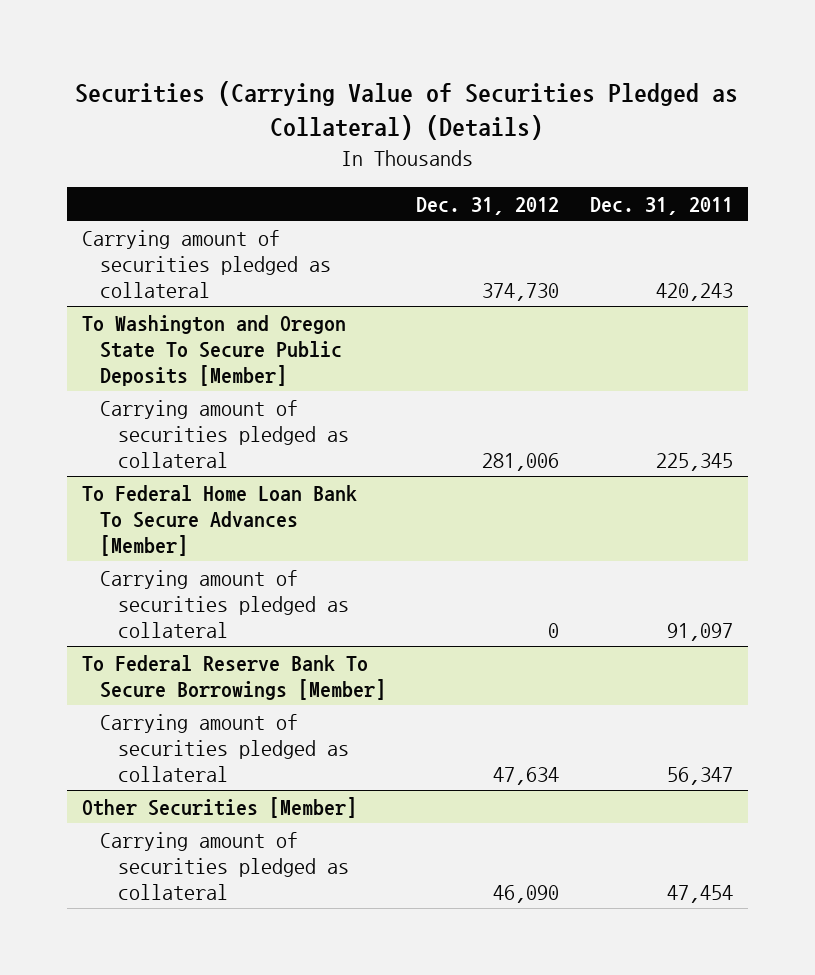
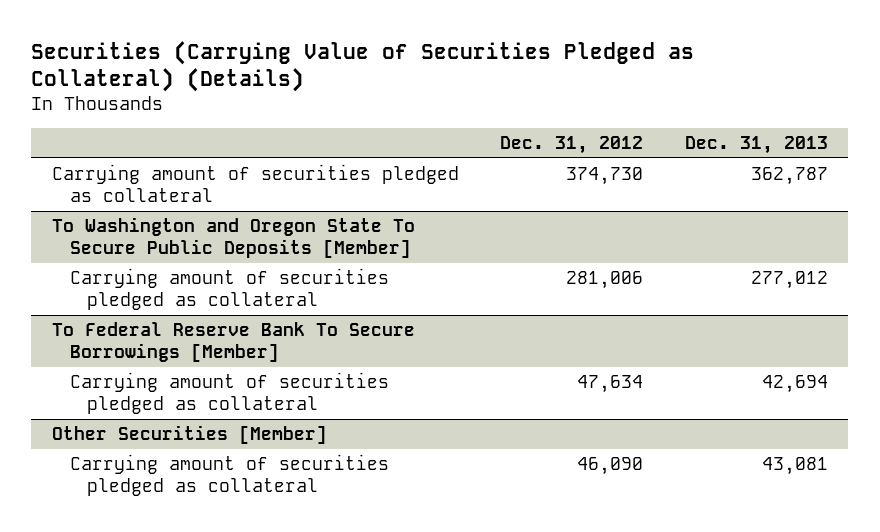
- | Dec. 31, 2012 | Dec. 31, 2011
+ | Dec. 31, 2012 | Dec. 31, 2013
- To Federal Home Loan Bank To Secure Advances [Member]
- Carrying amount of securities pledged as collateral | 0 | 91,097

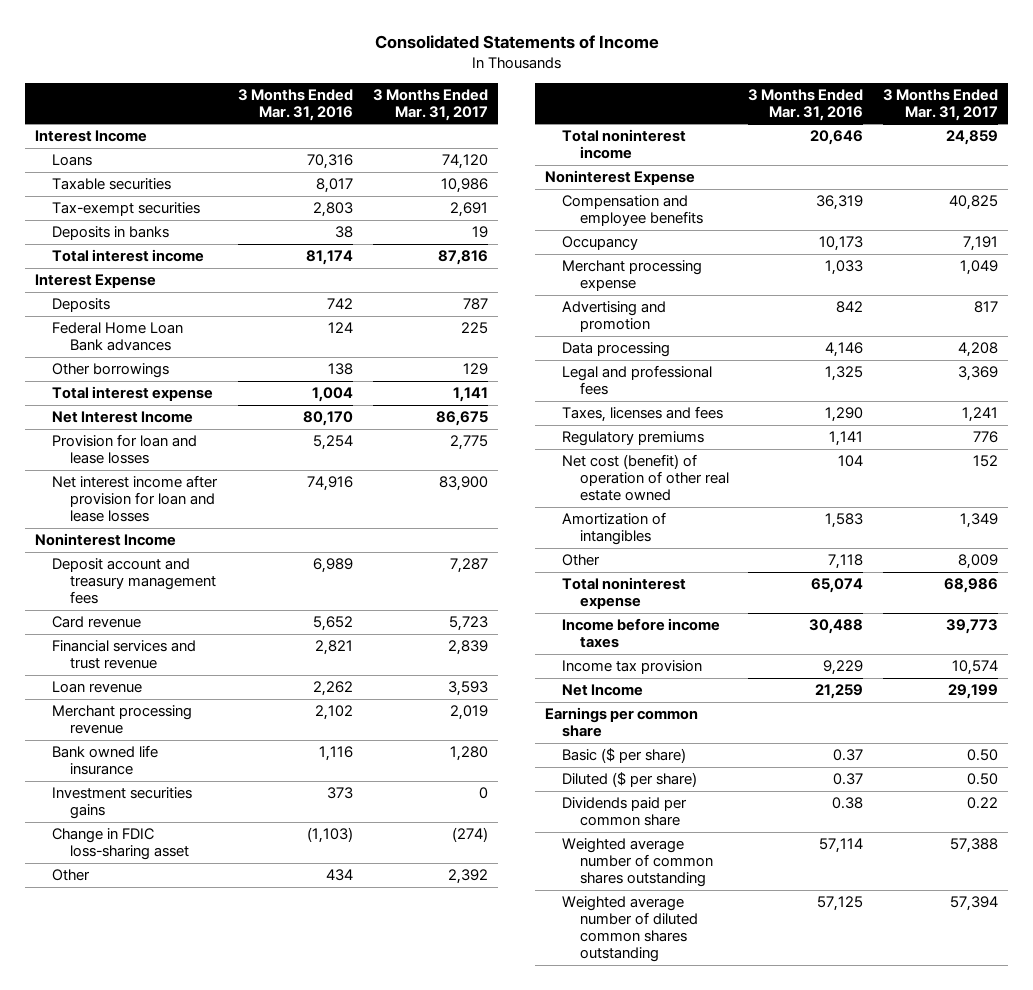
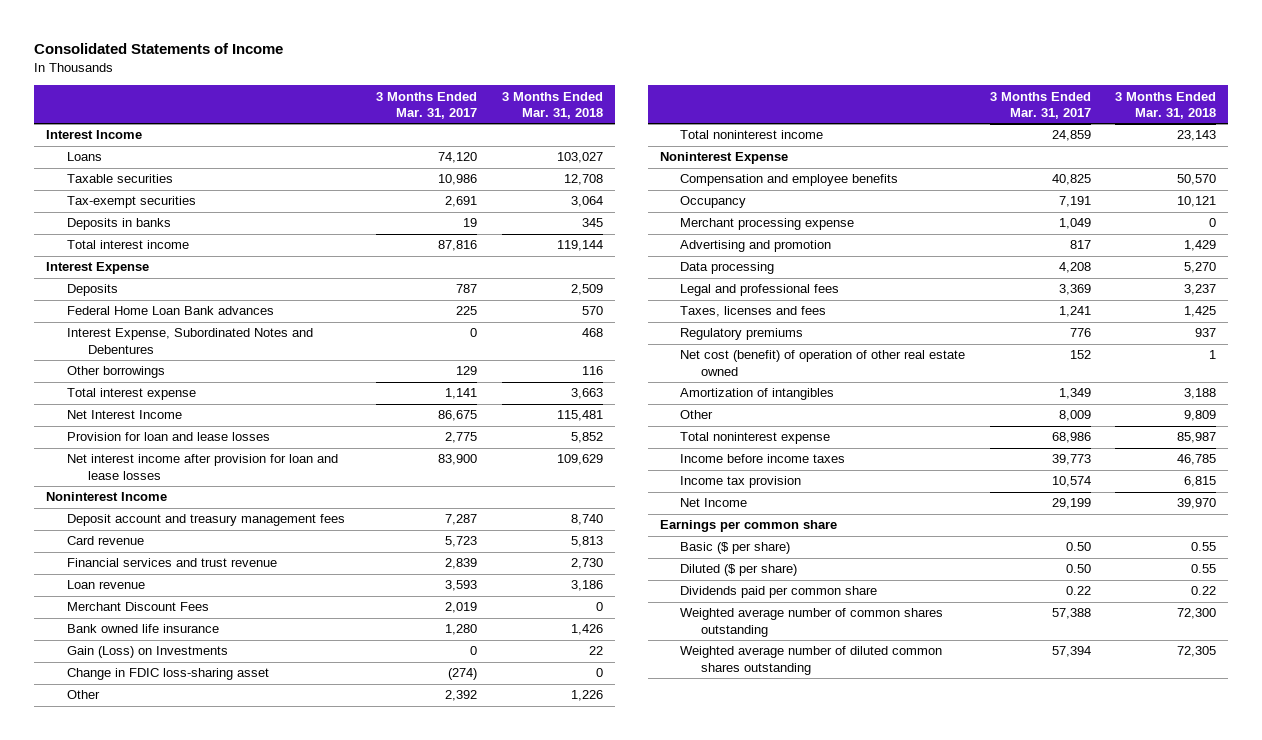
- | 3 Months Ended Mar. 31, 2016 | 3 Months Ended Mar. 31, 2017
+ | 3 Months Ended Mar. 31, 2017 | 3 Months Ended Mar. 31, 2018
+ Interest Expense, Subordinated Notes and Debentures | 0 | 468
- Merchant processing revenue | 2,102 | 2,019
+ Merchant Discount Fees | 2,019 | 0
- Investment securities gains | 373 | 0
+ Gain (Loss) on Investments | 0 | 22

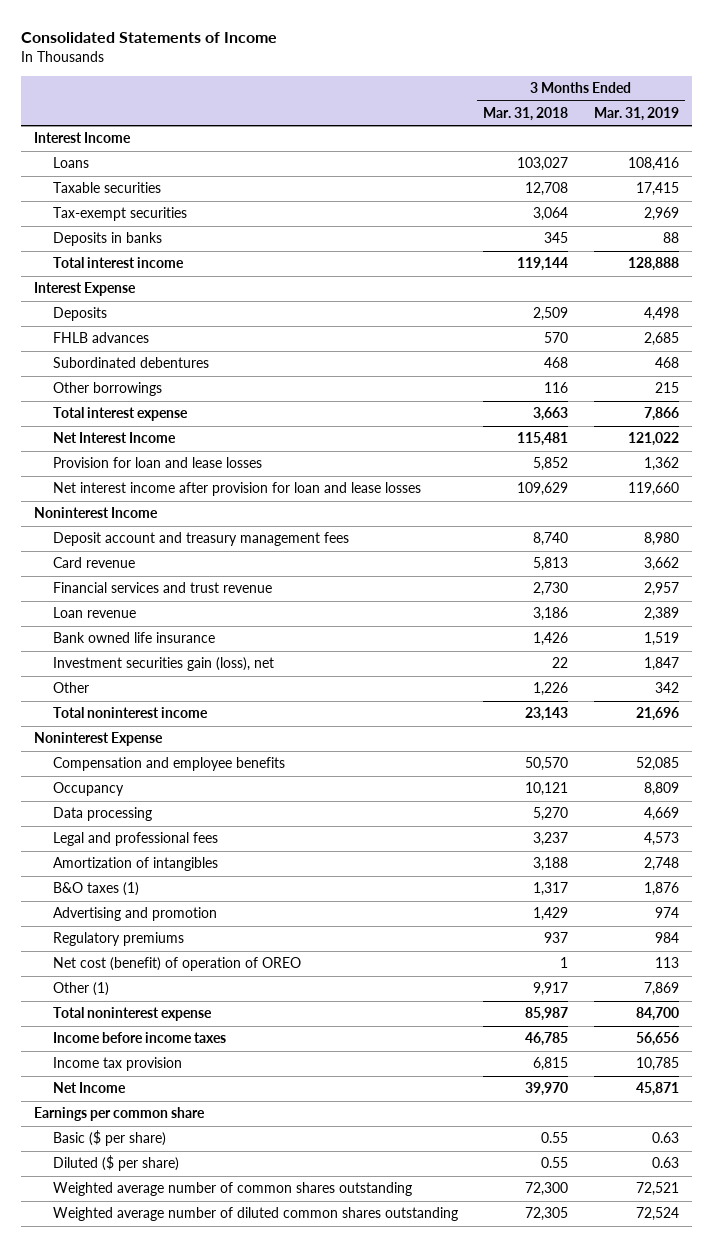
- | 3 Months Ended Mar. 31, 2017 | 3 Months Ended Mar. 31, 2018
+ | 3 Months Ended Mar. 31, 2018 | 3 Months Ended Mar. 31, 2019
- Federal Home Loan Bank advances | 225 | 570
- Interest Expense, Subordinated Notes and Debentures | 0 | 468
+ FHLB advances | 570 | 2,685
+ Subordinated debentures | 468 | 468
- Merchant Discount Fees | 2,019 | 0
- Gain (Loss) on Investments | 0 | 22
- Change in FDIC loss-sharing asset | (274) | 0
+ Investment securities gain (loss), net | 22 | 1,847
- Merchant processing expense | 1,049 | 0
- Taxes, licenses and fees | 1,241 | 1,425
- Net cost (benefit) of operation of other real estate owned | 152 | 1
- Other | 8,009 | 9,809
+ B&O taxes (1) | 1,317 | 1,876
moved down: Advertising and promotion | 1,429 | 974
moved down: Regulatory premiums | 937 | 984
+ Net cost (benefit) of operation of OREO | 1 | 113
+ Other (1) | 9,917 | 7,869
- Dividends paid per common share | 0.22 | 0.22

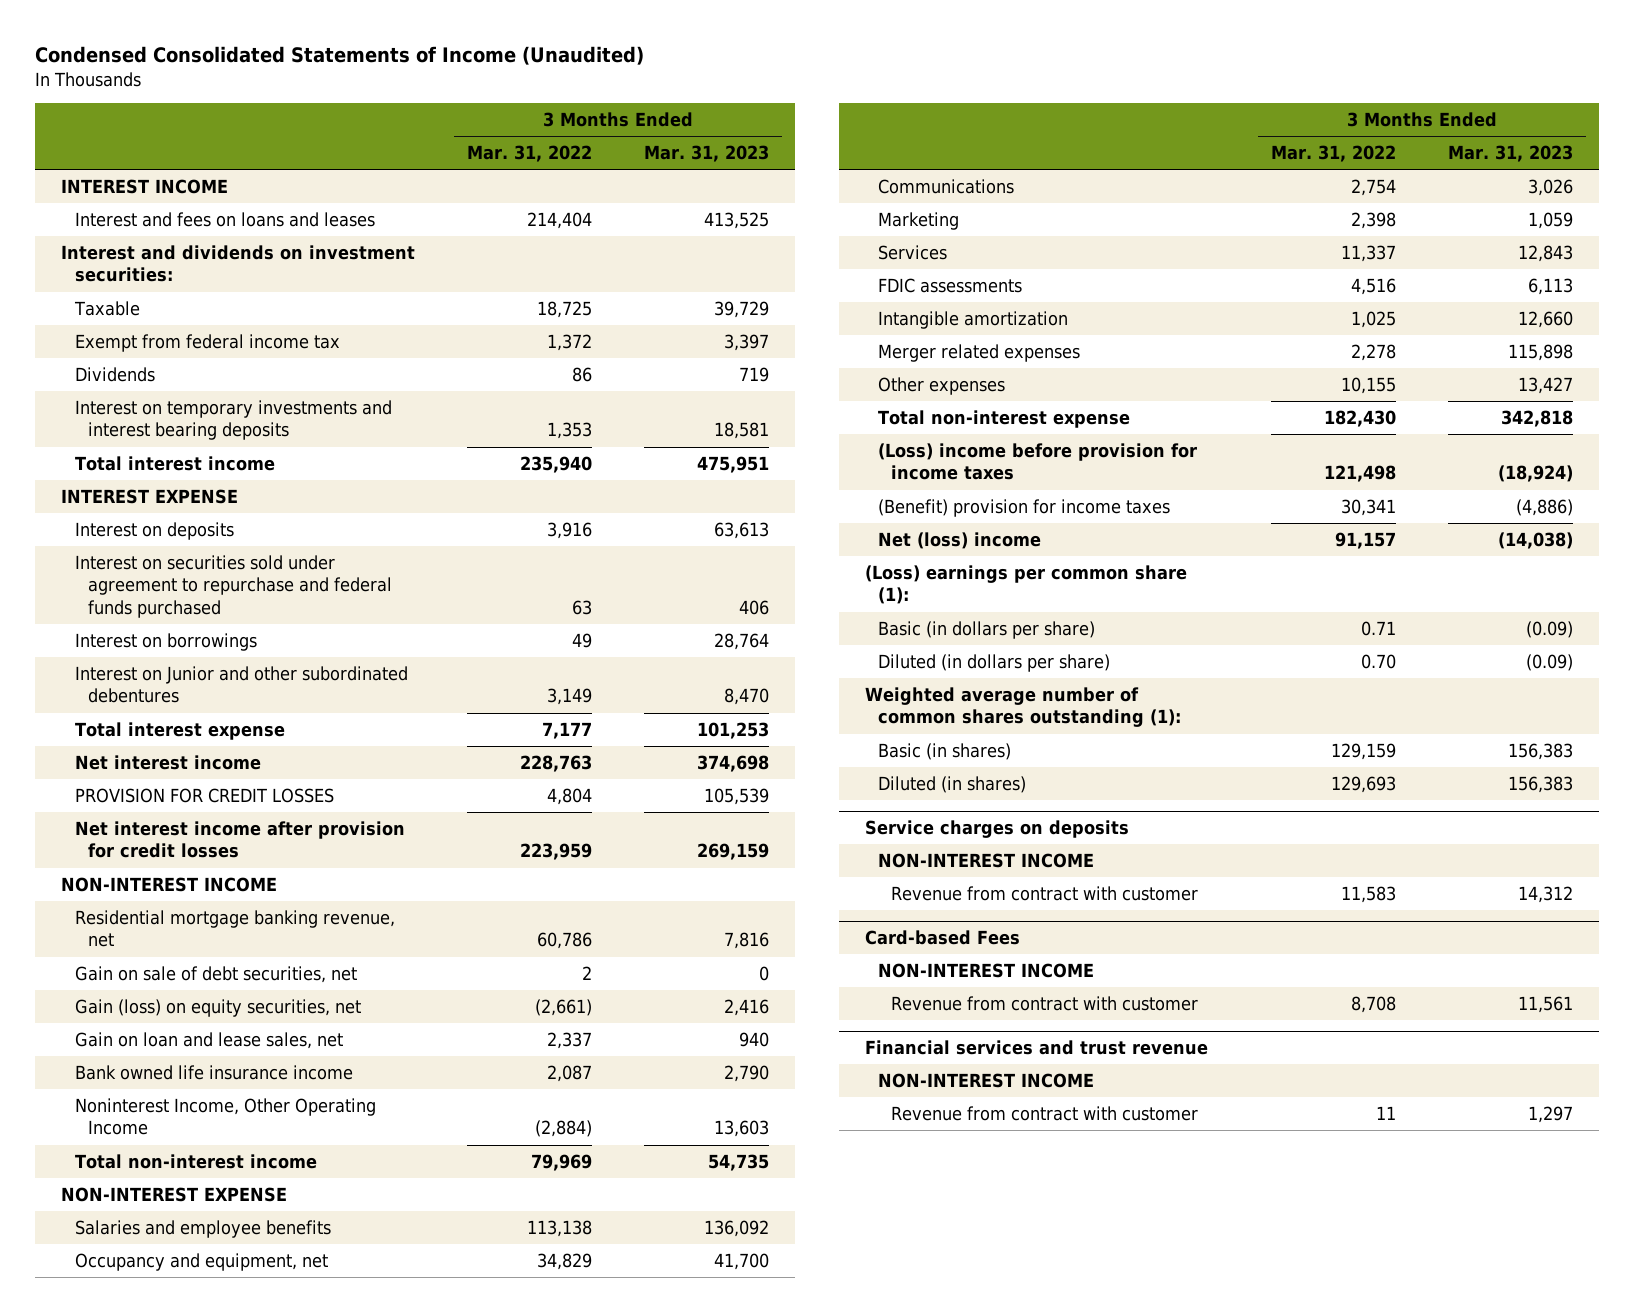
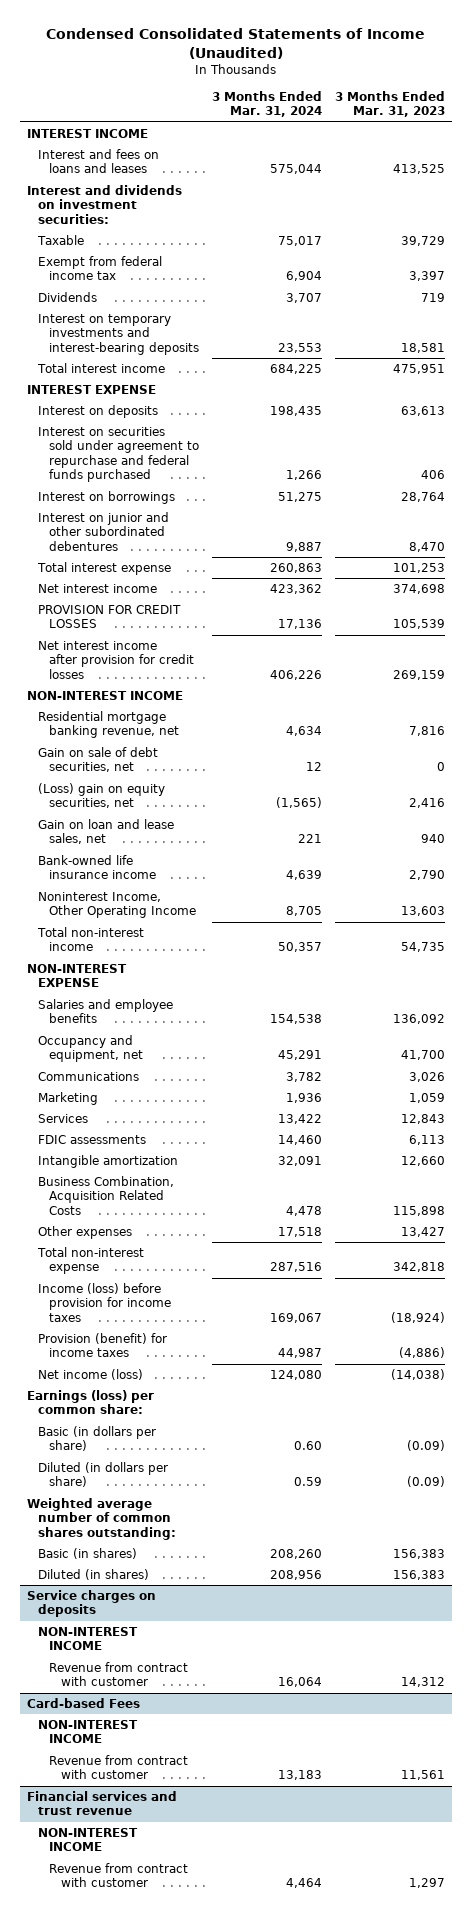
- | 3 Months Ended Mar. 31, 2022 | 3 Months Ended Mar. 31, 2023
+ | 3 Months Ended Mar. 31, 2024 | 3 Months Ended Mar. 31, 2023
- Interest on temporary investments and interest bearing deposits | 1,353 | 18,581
+ Interest on temporary investments and interest-bearing deposits | 23,553 | 18,581
- Interest on Junior and other subordinated debentures | 3,149 | 8,470
+ Interest on junior and other subordinated debentures | 9,887 | 8,470
- Gain (loss) on equity securities, net | (2,661) | 2,416
+ (Loss) gain on equity securities, net | (1,565) | 2,416
- Bank owned life insurance income | 2,087 | 2,790
+ Bank-owned life insurance income | 4,639 | 2,790
- Merger related expenses | 2,278 | 115,898
+ Business Combination, Acquisition Related Costs | 4,478 | 115,898
- (Loss) income before provision for income taxes | 121,498 | (18,924)
- (Benefit) provision for income taxes | 30,341 | (4,886)
- Net (loss) income | 91,157 | (14,038)
- (Loss) earnings per common share (1):
+ Income (loss) before provision for income taxes | 169,067 | (18,924)
+ Provision (benefit) for income taxes | 44,987 | (4,886)
+ Net income (loss) | 124,080 | (14,038)
+ Earnings (loss) per common share:
- Weighted average number of common shares outstanding (1):
+ Weighted average number of common shares outstanding:

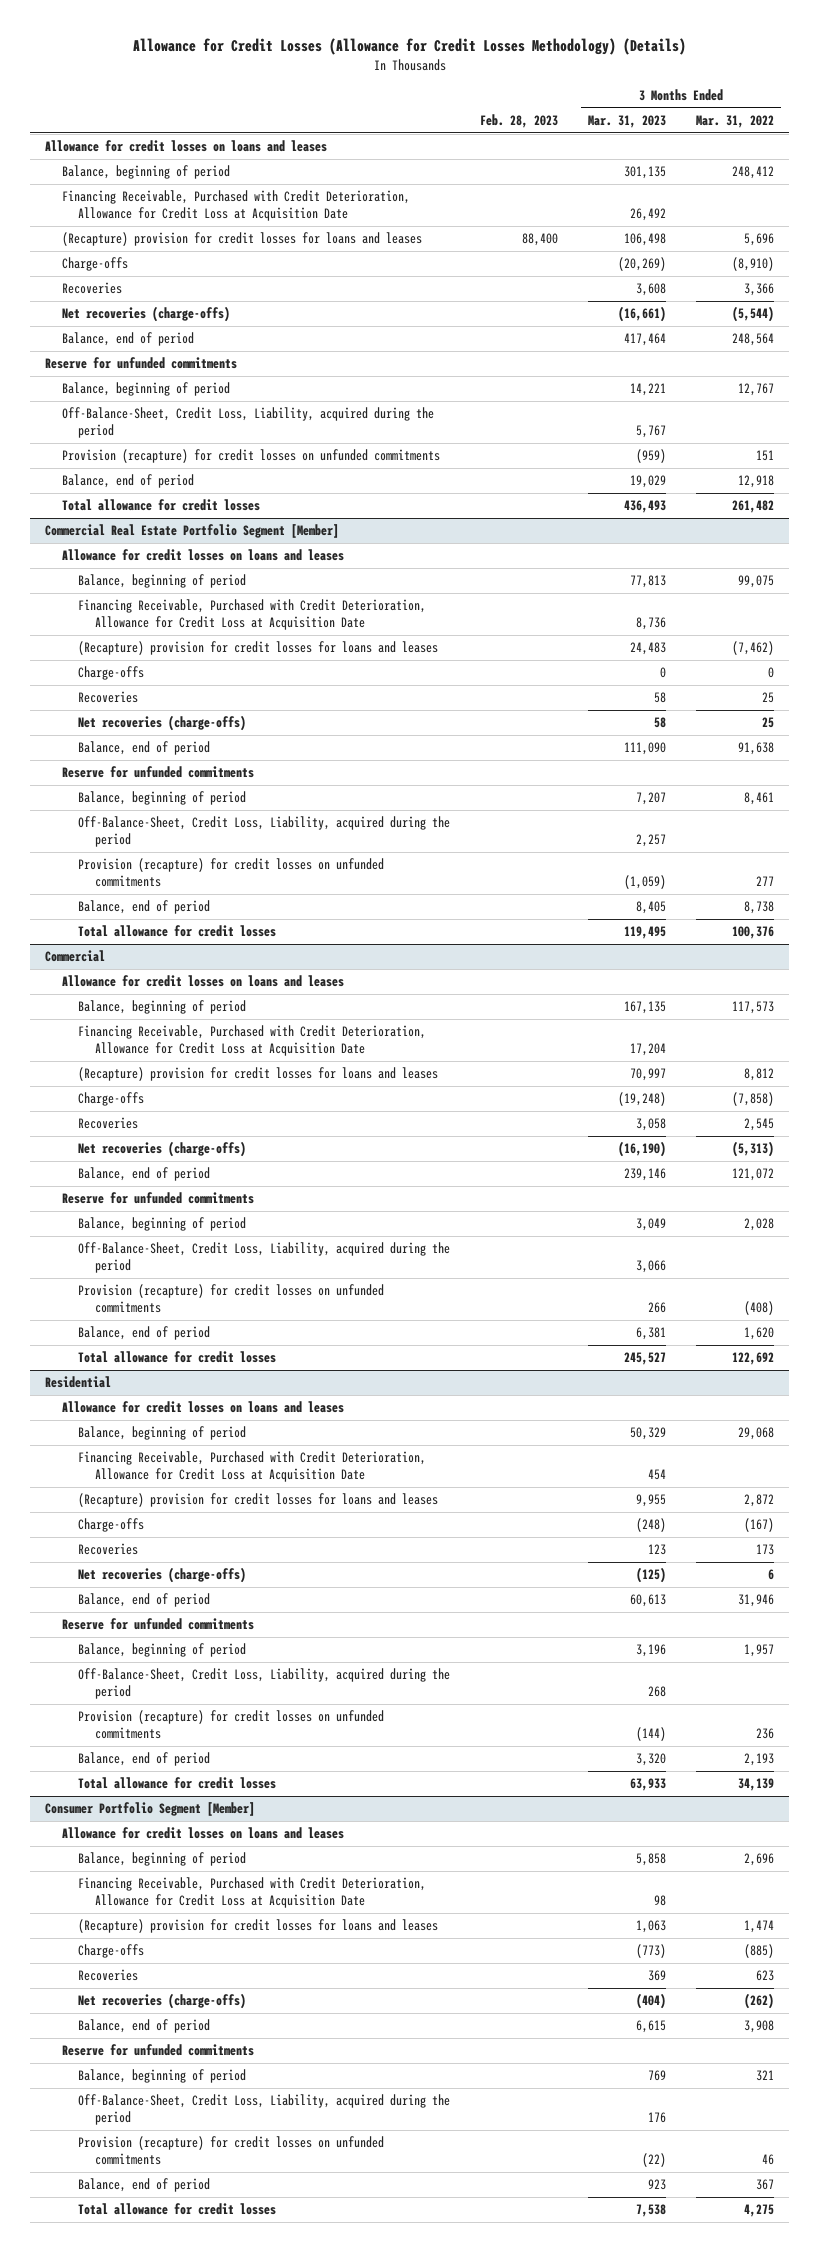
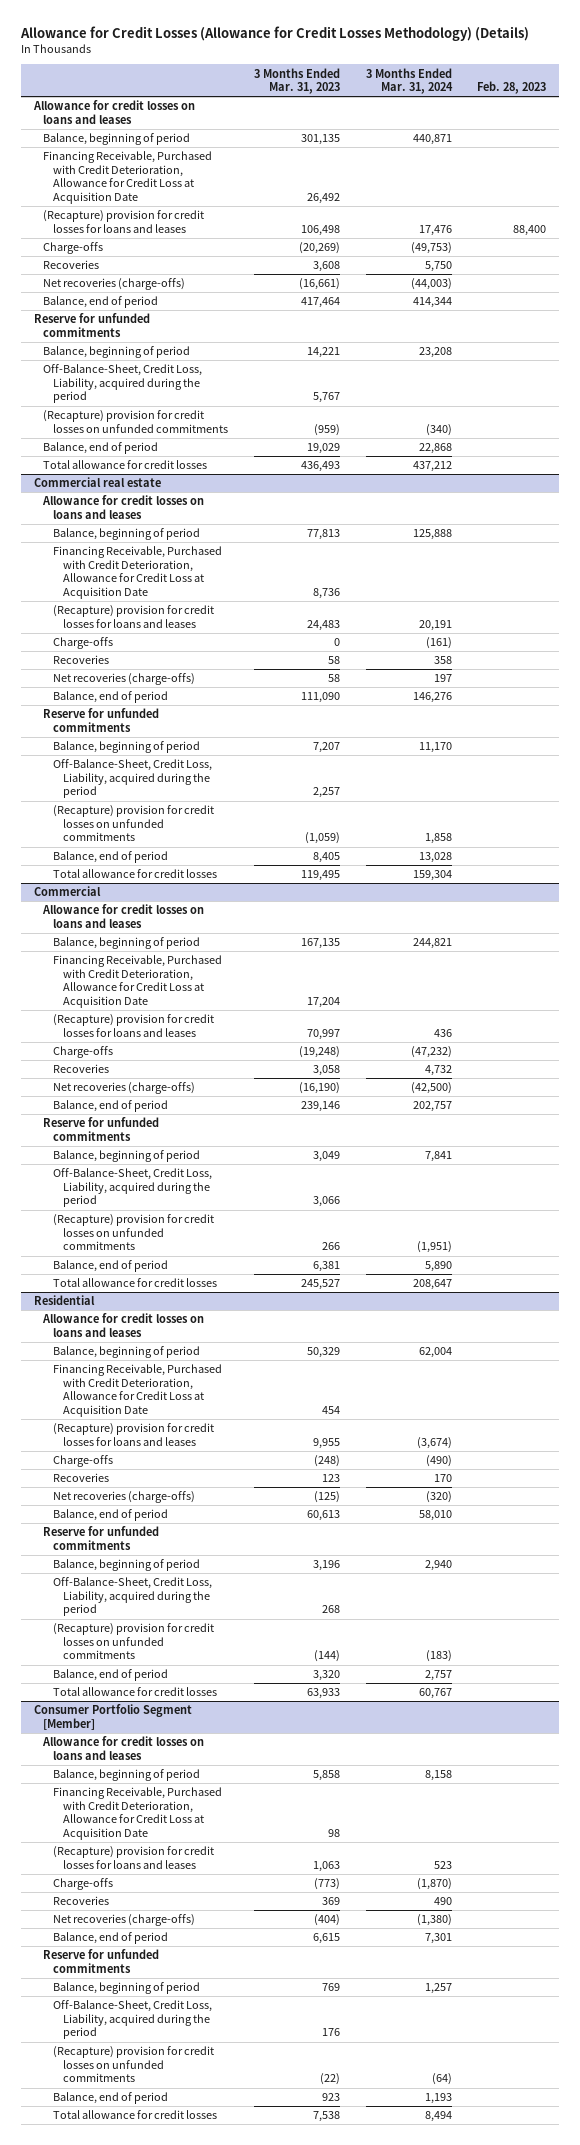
- | Feb. 28, 2023 | 3 Months Ended Mar. 31, 2023 | 3 Months Ended Mar. 31, 2022
+ | 3 Months Ended Mar. 31, 2023 | 3 Months Ended Mar. 31, 2024 | Feb. 28, 2023
- Provision (recapture) for credit losses on unfunded commitments | | (959) | 151
+ (Recapture) provision for credit losses on unfunded commitments | (959) | (340) |
- Commercial Real Estate Portfolio Segment [Member]
+ Commercial real estate
- Provision (recapture) for credit losses on unfunded commitments | | (1,059) | 277
+ (Recapture) provision for credit losses on unfunded commitments | (1,059) | 1,858 |
@ Commercial
- Provision (recapture) for credit losses on unfunded commitments | | 266 | (408)
+ (Recapture) provision for credit losses on unfunded commitments | 266 | (1,951) |
@ Residential
- Provision (recapture) for credit losses on unfunded commitments | | (144) | 236
+ (Recapture) provision for credit losses on unfunded commitments | (144) | (183) |
@ Consumer Portfolio Segment [Member]
- Provision (recapture) for credit losses on unfunded commitments | | (22) | 46
+ (Recapture) provision for credit losses on unfunded commitments | (22) | (64) |

